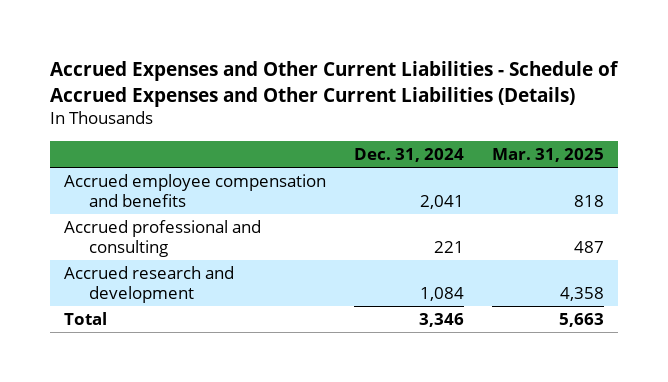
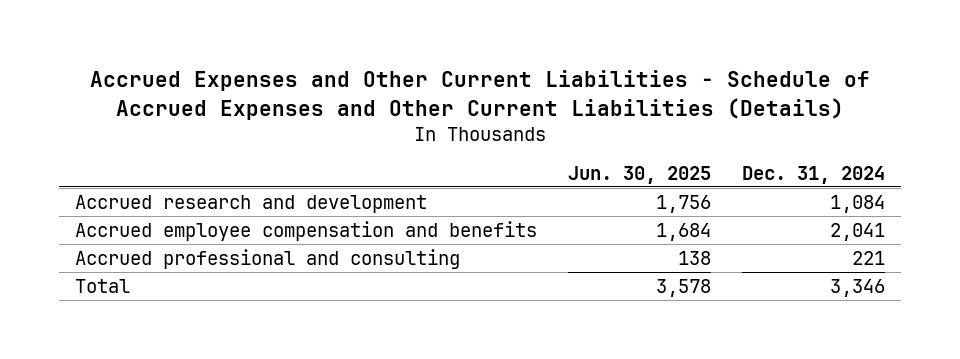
- | Dec. 31, 2024 | Mar. 31, 2025
+ | Jun. 30, 2025 | Dec. 31, 2024
moved up: Accrued research and development | 1,756 | 1,084

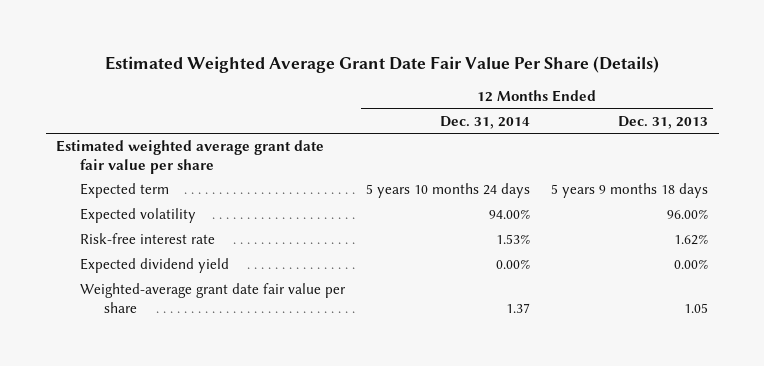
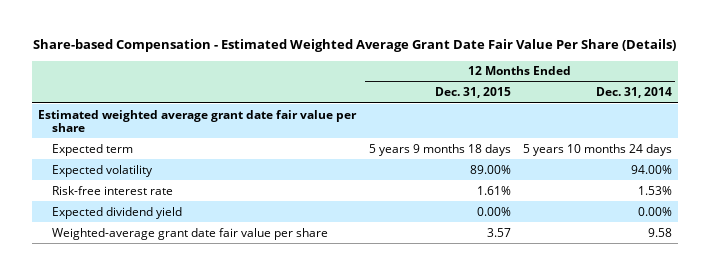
- Estimated Weighted Average Grant Date Fair Value Per Share (Details)
+ Share-based Compensation - Estimated Weighted Average Grant Date Fair Value Per Share (Details)
- | 12 Months Ended Dec. 31, 2014 | 12 Months Ended Dec. 31, 2013
+ | 12 Months Ended Dec. 31, 2015 | 12 Months Ended Dec. 31, 2014
- Weighted-average grant date fair value per share | 1.37 | 1.05
+ Weighted-average grant date fair value per share | 3.57 | 9.58

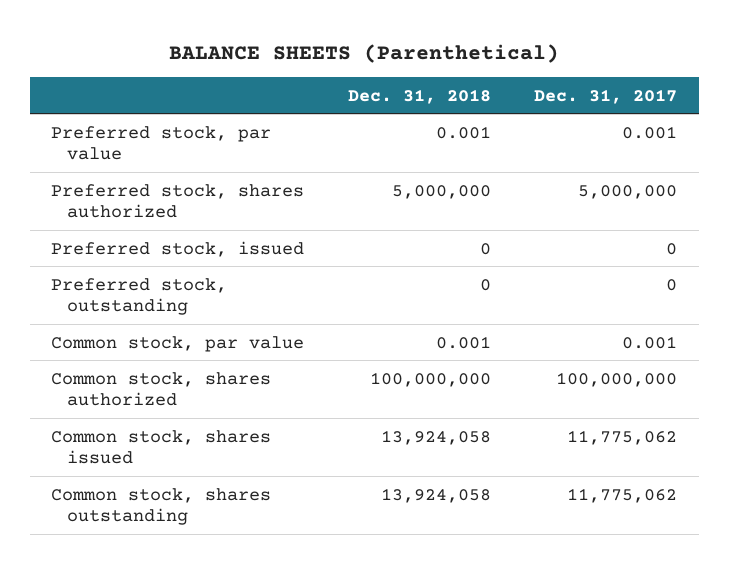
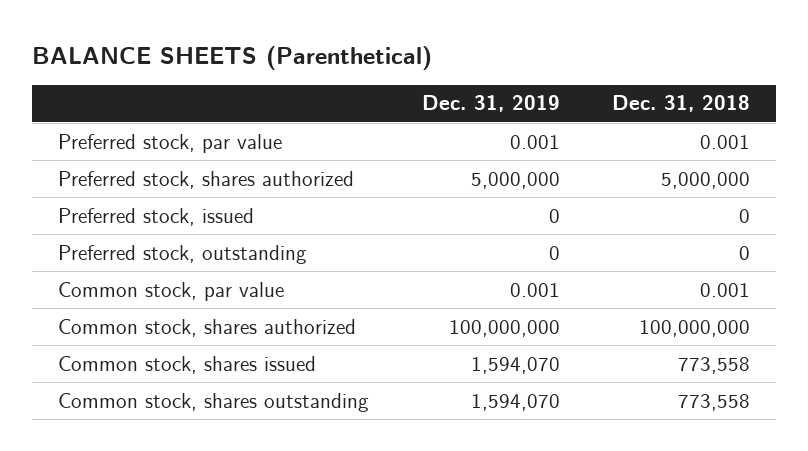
- | Dec. 31, 2018 | Dec. 31, 2017
+ | Dec. 31, 2019 | Dec. 31, 2018
- Common stock, shares issued | 13,924,058 | 11,775,062
- Common stock, shares outstanding | 13,924,058 | 11,775,062
+ Common stock, shares issued | 1,594,070 | 773,558
+ Common stock, shares outstanding | 1,594,070 | 773,558

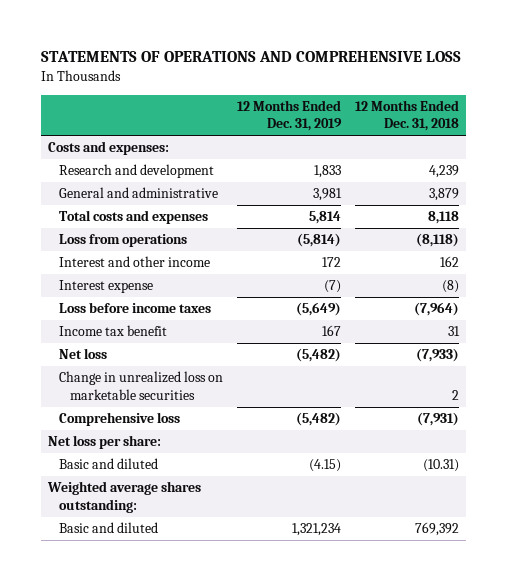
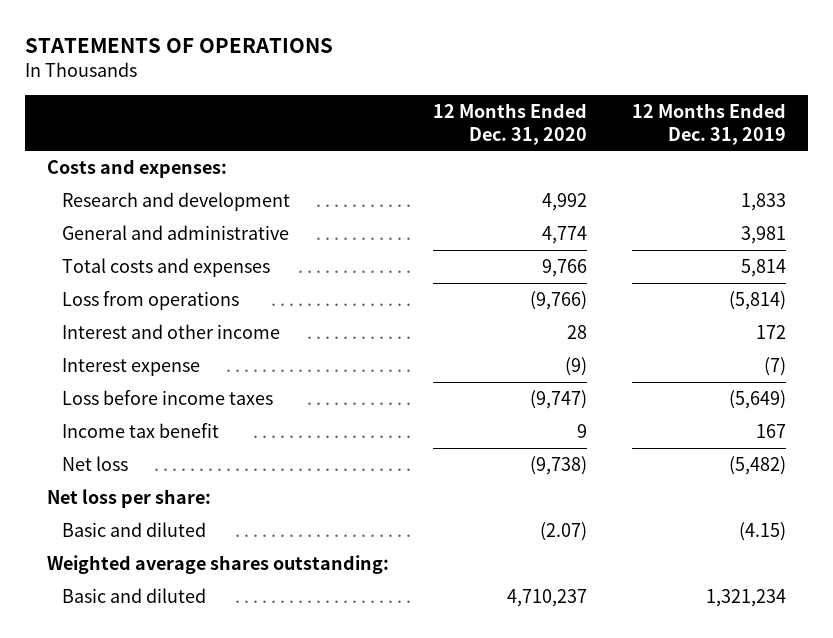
- STATEMENTS OF OPERATIONS AND COMPREHENSIVE LOSS
+ STATEMENTS OF OPERATIONS
- | 12 Months Ended Dec. 31, 2019 | 12 Months Ended Dec. 31, 2018
+ | 12 Months Ended Dec. 31, 2020 | 12 Months Ended Dec. 31, 2019
- Change in unrealized loss on marketable securities | | 2
- Comprehensive loss | (5,482) | (7,931)

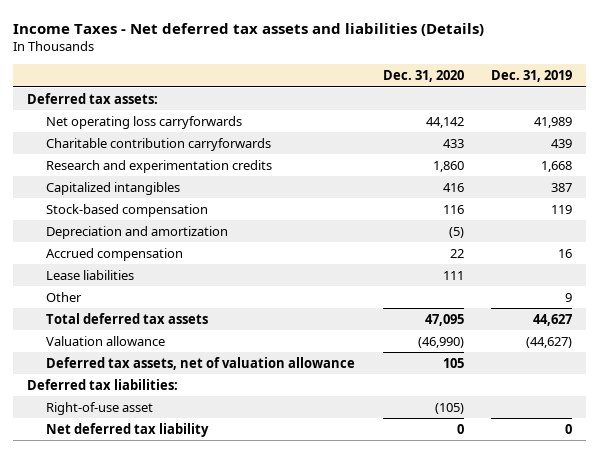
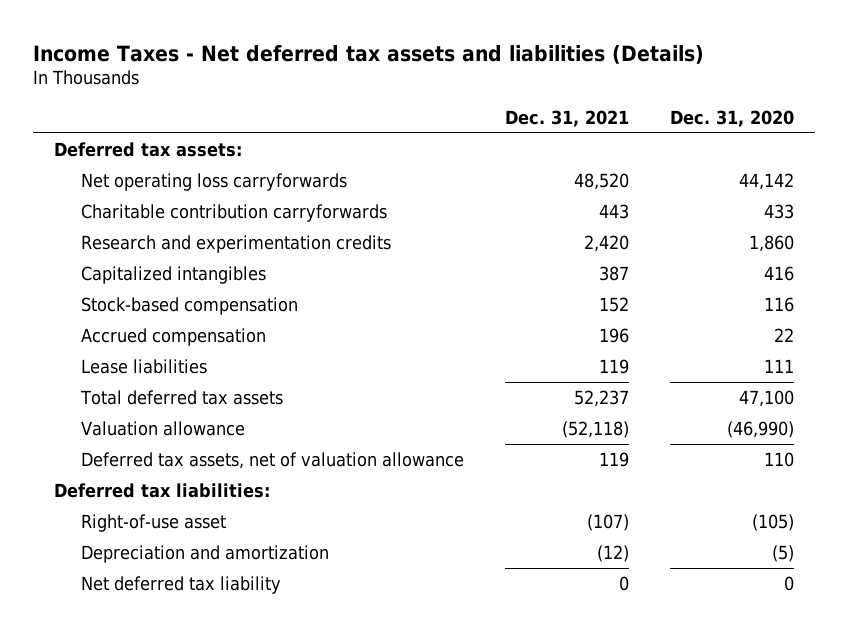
- | Dec. 31, 2020 | Dec. 31, 2019
+ | Dec. 31, 2021 | Dec. 31, 2020
- Other | | 9
- Total deferred tax assets | 47,095 | 44,627
+ Total deferred tax assets | 52,237 | 47,100
- Deferred tax assets, net of valuation allowance | 105 |
+ Deferred tax assets, net of valuation allowance | 119 | 110
moved down: Depreciation and amortization | (12) | (5)

